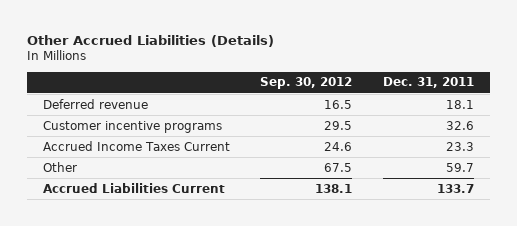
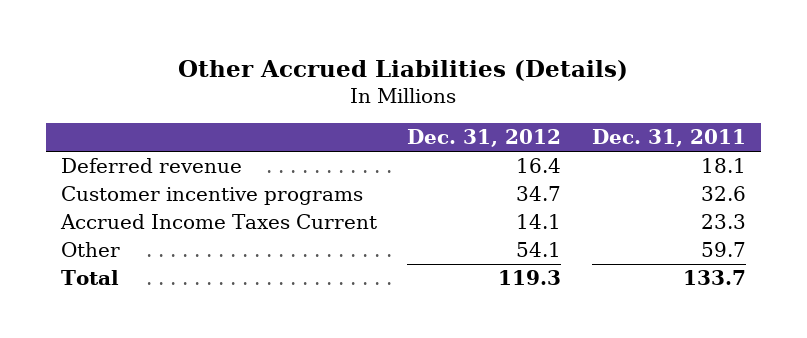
- | Sep. 30, 2012 | Dec. 31, 2011
+ | Dec. 31, 2012 | Dec. 31, 2011
- Accrued Liabilities Current | 138.1 | 133.7
+ Total | 119.3 | 133.7

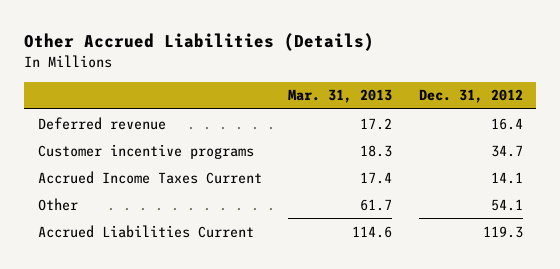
- | Dec. 31, 2012 | Dec. 31, 2011
+ | Mar. 31, 2013 | Dec. 31, 2012
- Total | 119.3 | 133.7
+ Accrued Liabilities Current | 114.6 | 119.3

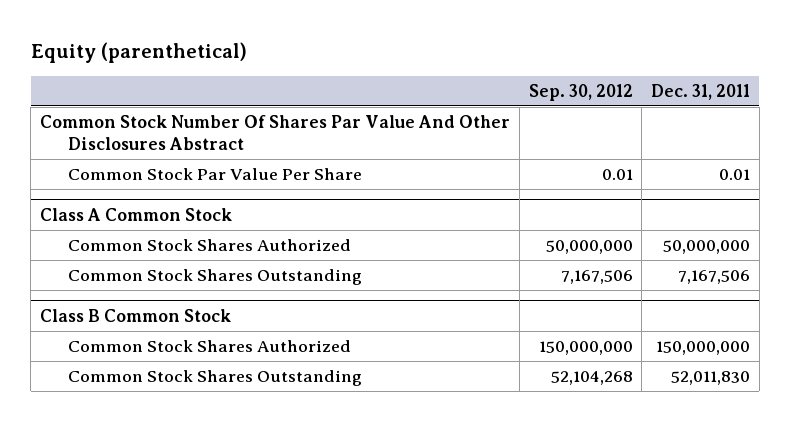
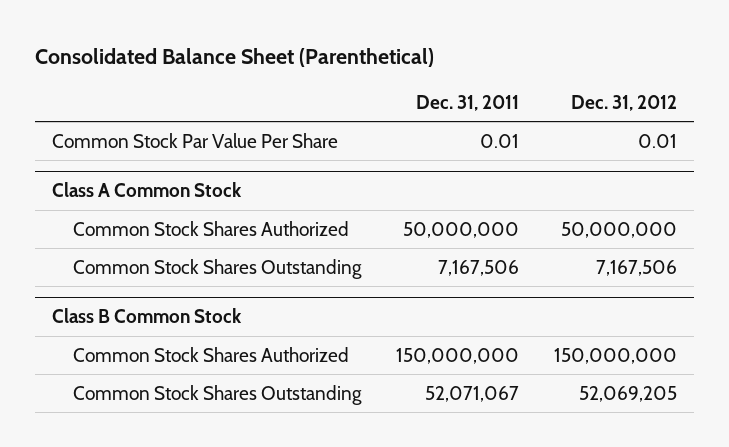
- Equity (parenthetical)
+ Consolidated Balance Sheet (Parenthetical)
- | Sep. 30, 2012 | Dec. 31, 2011
+ | Dec. 31, 2011 | Dec. 31, 2012
- Common Stock Number Of Shares Par Value And Other Disclosures Abstract
@ Class B Common Stock
- Common Stock Shares Outstanding | 52,104,268 | 52,011,830
+ Common Stock Shares Outstanding | 52,071,067 | 52,069,205

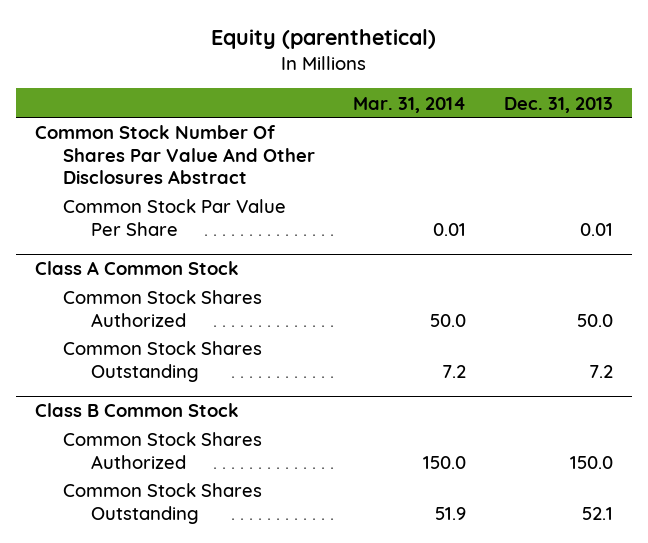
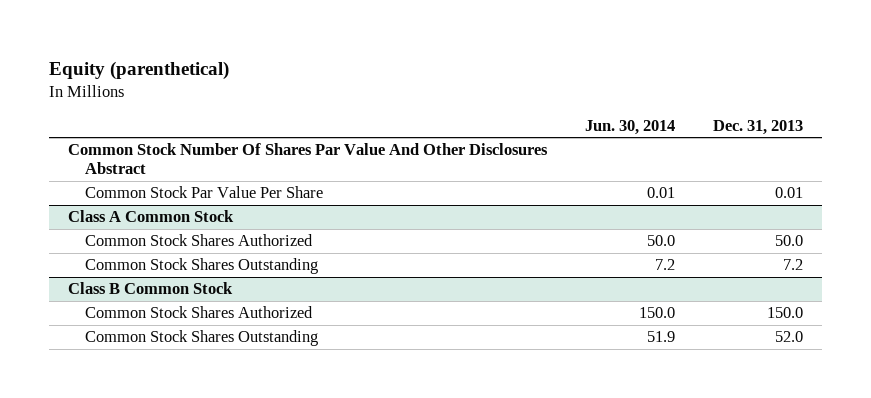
- | Mar. 31, 2014 | Dec. 31, 2013
+ | Jun. 30, 2014 | Dec. 31, 2013
@ Class B Common Stock
- Common Stock Shares Outstanding | 51.9 | 52.1
+ Common Stock Shares Outstanding | 51.9 | 52.0

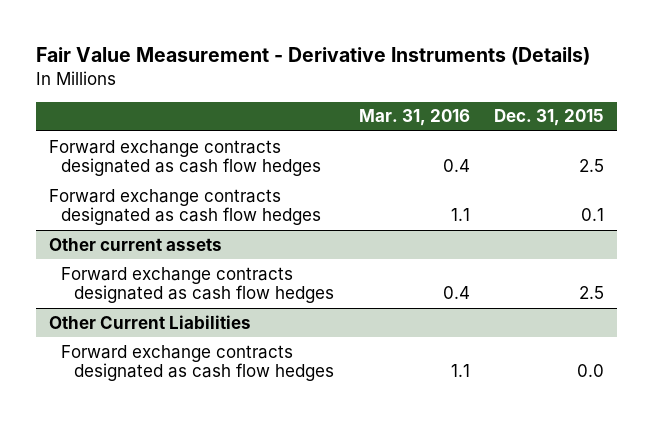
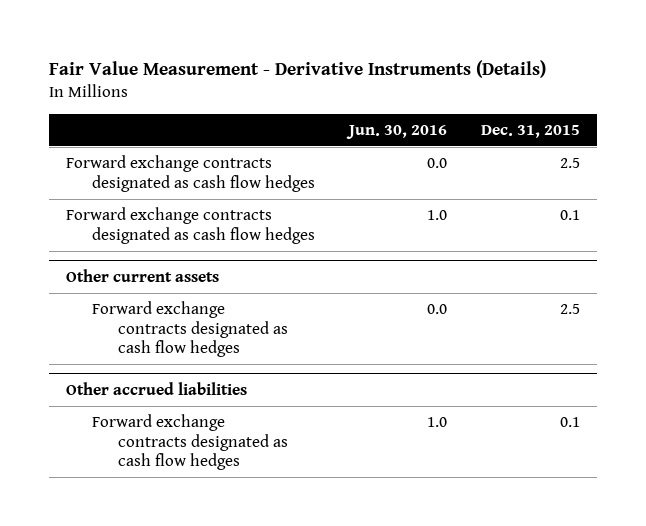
- | Mar. 31, 2016 | Dec. 31, 2015
+ | Jun. 30, 2016 | Dec. 31, 2015
- Other Current Liabilities
- Forward exchange contracts designated as cash flow hedges | 1.1 | 0.0
+ Other accrued liabilities
+ Forward exchange contracts designated as cash flow hedges | 1.0 | 0.1

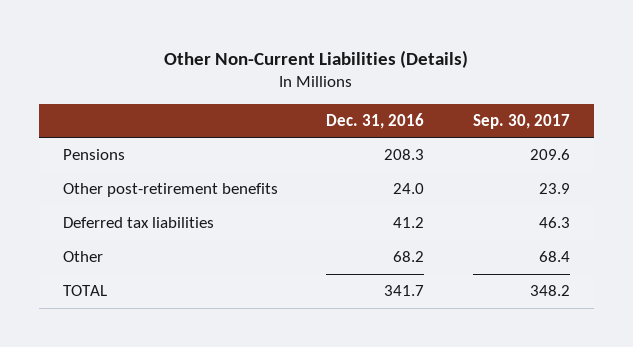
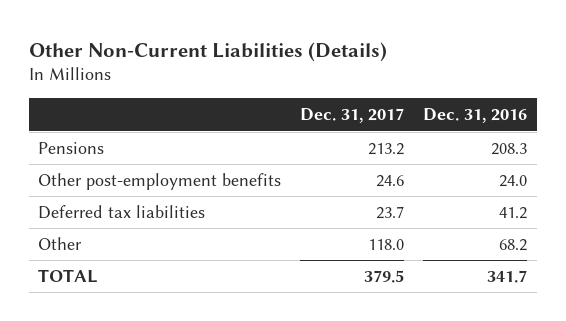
- | Dec. 31, 2016 | Sep. 30, 2017
+ | Dec. 31, 2017 | Dec. 31, 2016
- Other post-retirement benefits | 24.0 | 23.9
+ Other post-employment benefits | 24.6 | 24.0

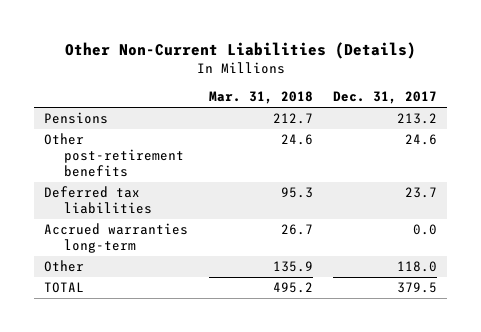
- | Dec. 31, 2017 | Dec. 31, 2016
+ | Mar. 31, 2018 | Dec. 31, 2017
- Other post-employment benefits | 24.6 | 24.0
+ Other post-retirement benefits | 24.6 | 24.6
+ Accrued warranties long-term | 26.7 | 0.0

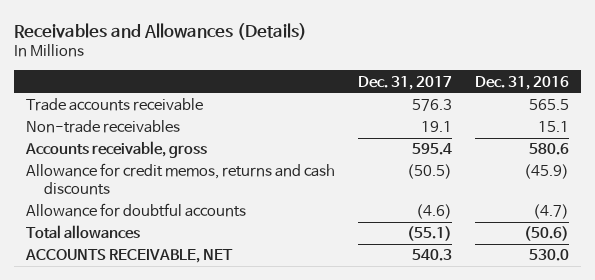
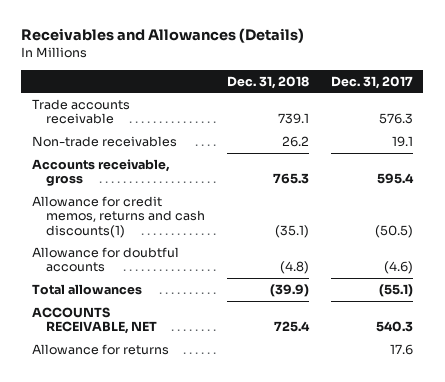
- | Dec. 31, 2017 | Dec. 31, 2016
+ | Dec. 31, 2018 | Dec. 31, 2017
- Allowance for credit memos, returns and cash discounts | (50.5) | (45.9)
+ Allowance for credit memos, returns and cash discounts(1) | (35.1) | (50.5)
+ Allowance for returns | | 17.6

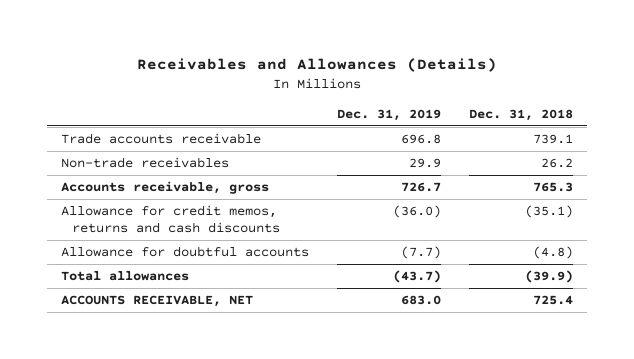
- | Dec. 31, 2018 | Dec. 31, 2017
+ | Dec. 31, 2019 | Dec. 31, 2018
- Allowance for credit memos, returns and cash discounts(1) | (35.1) | (50.5)
+ Allowance for credit memos, returns and cash discounts | (36.0) | (35.1)
- Allowance for returns | | 17.6

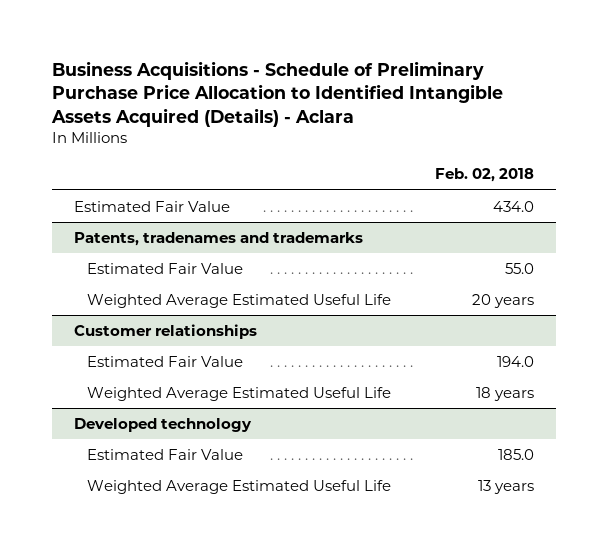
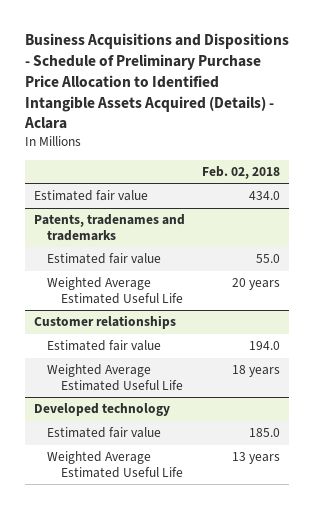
- Business Acquisitions - Schedule of Preliminary Purchase Price Allocation to Identified Intangible Assets Acquired (Details) - Aclara
+ Business Acquisitions and Dispositions - Schedule of Preliminary Purchase Price Allocation to Identified Intangible Assets Acquired (Details) - Aclara
- Estimated Fair Value | 434.0
+ Estimated fair value | 434.0
@ Patents, tradenames and trademarks
- Estimated Fair Value | 55.0
+ Estimated fair value | 55.0
@ Customer relationships
- Estimated Fair Value | 194.0
+ Estimated fair value | 194.0
@ Developed technology
- Estimated Fair Value | 185.0
+ Estimated fair value | 185.0

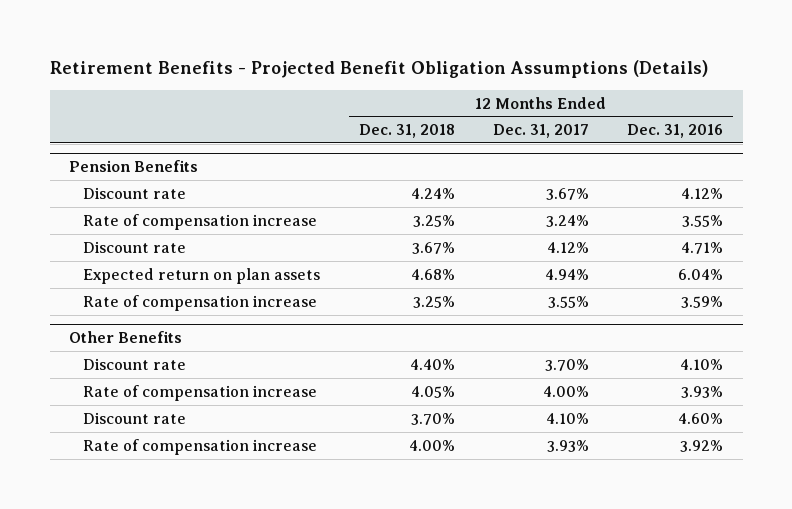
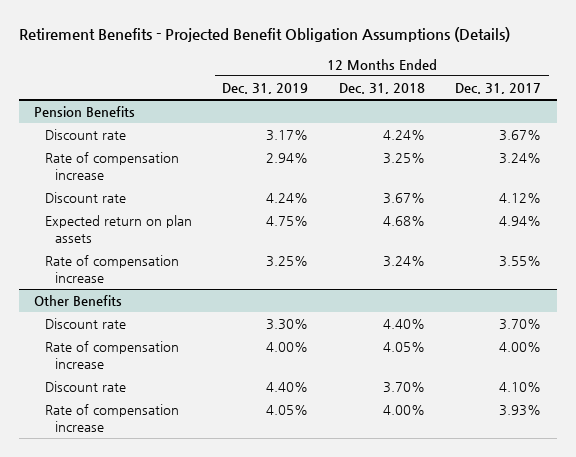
- | 12 Months Ended Dec. 31, 2018 | 12 Months Ended Dec. 31, 2017 | 12 Months Ended Dec. 31, 2016
+ | 12 Months Ended Dec. 31, 2019 | 12 Months Ended Dec. 31, 2018 | 12 Months Ended Dec. 31, 2017
@ Pension Benefits
- Rate of compensation increase | 3.25% | 3.55% | 3.59%
+ Rate of compensation increase | 3.25% | 3.24% | 3.55%

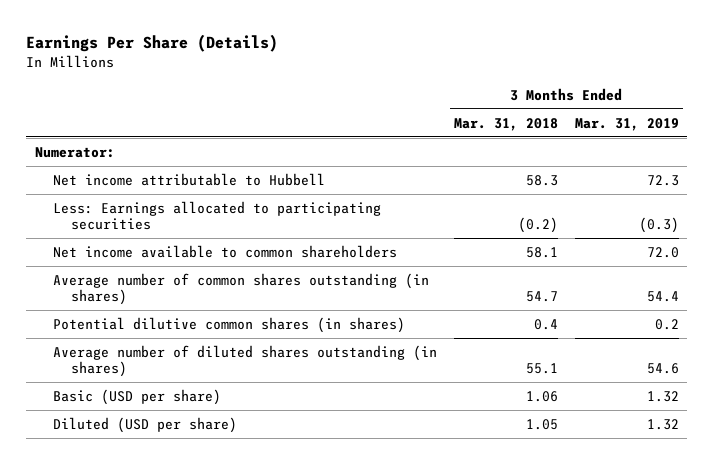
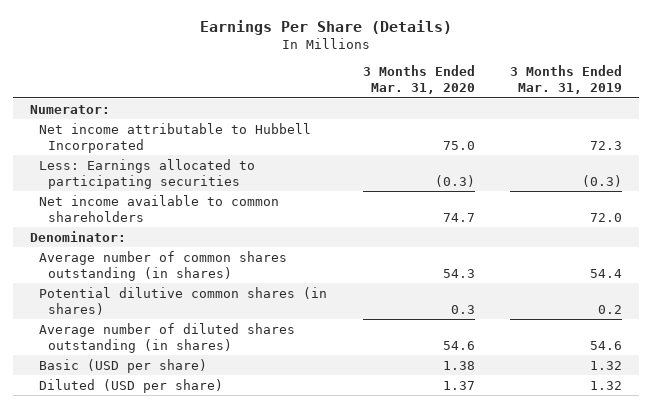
- | 3 Months Ended Mar. 31, 2018 | 3 Months Ended Mar. 31, 2019
+ | 3 Months Ended Mar. 31, 2020 | 3 Months Ended Mar. 31, 2019
- Net income attributable to Hubbell | 58.3 | 72.3
+ Net income attributable to Hubbell Incorporated | 75.0 | 72.3
+ Denominator:

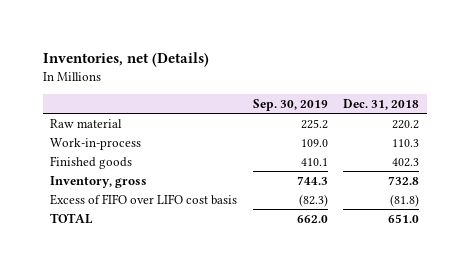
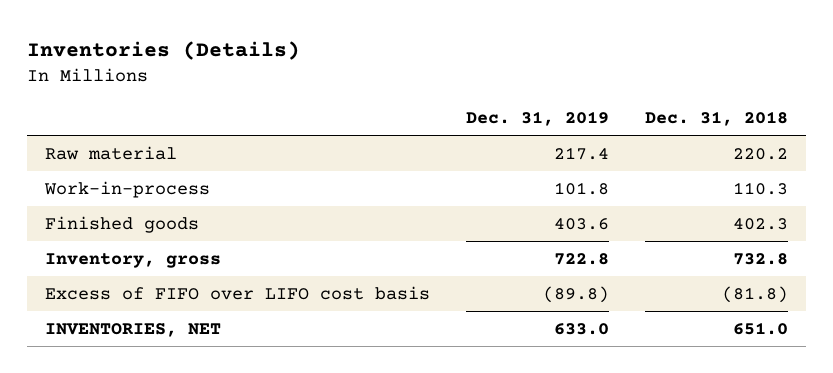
- Inventories, net (Details)
+ Inventories (Details)
- | Sep. 30, 2019 | Dec. 31, 2018
+ | Dec. 31, 2019 | Dec. 31, 2018
- TOTAL | 662.0 | 651.0
+ INVENTORIES, NET | 633.0 | 651.0

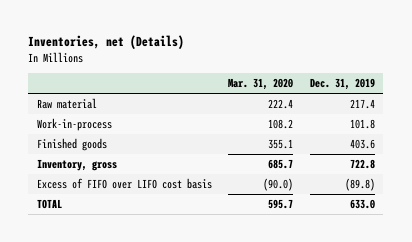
- Inventories (Details)
+ Inventories, net (Details)
- | Dec. 31, 2019 | Dec. 31, 2018
+ | Mar. 31, 2020 | Dec. 31, 2019
- INVENTORIES, NET | 633.0 | 651.0
+ TOTAL | 595.7 | 633.0

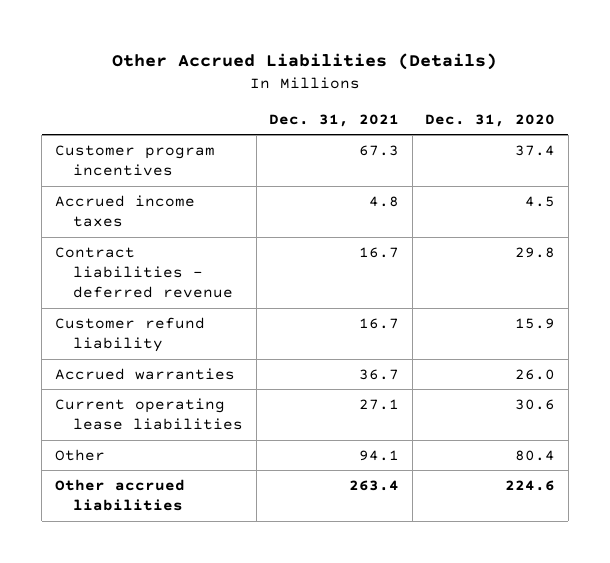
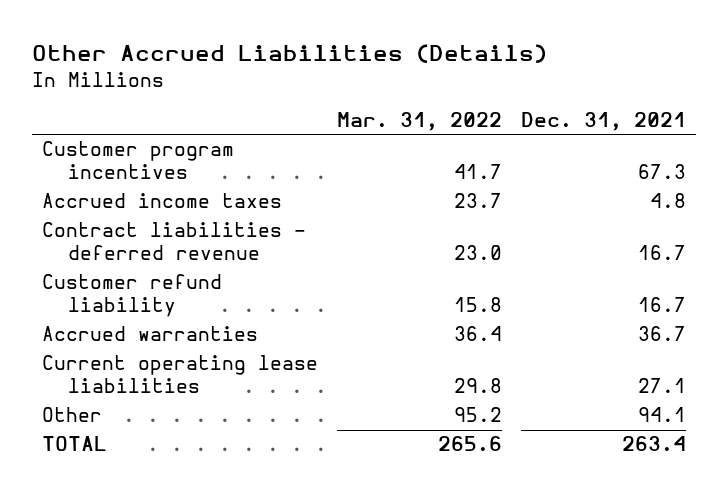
- | Dec. 31, 2021 | Dec. 31, 2020
+ | Mar. 31, 2022 | Dec. 31, 2021
- Other accrued liabilities | 263.4 | 224.6
+ TOTAL | 265.6 | 263.4

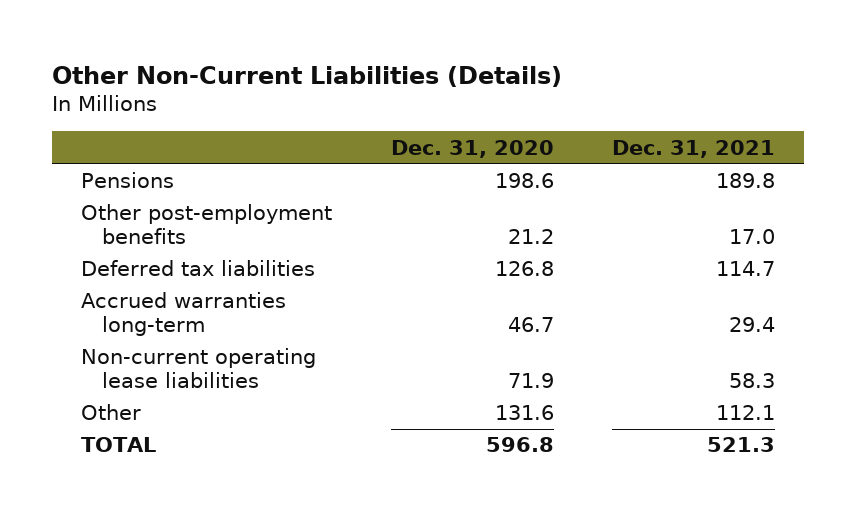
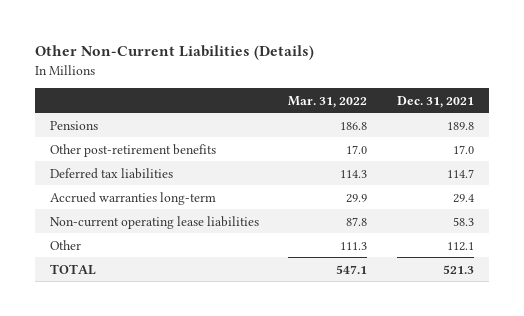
- | Dec. 31, 2020 | Dec. 31, 2021
+ | Mar. 31, 2022 | Dec. 31, 2021
- Other post-employment benefits | 21.2 | 17.0
+ Other post-retirement benefits | 17.0 | 17.0

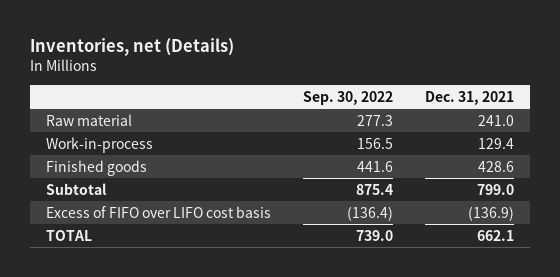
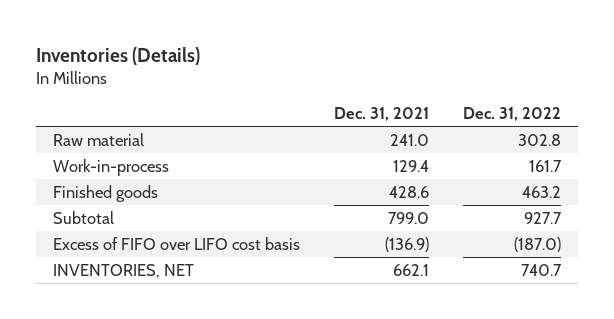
- Inventories, net (Details)
+ Inventories (Details)
- | Sep. 30, 2022 | Dec. 31, 2021
+ | Dec. 31, 2021 | Dec. 31, 2022
- TOTAL | 739.0 | 662.1
+ INVENTORIES, NET | 662.1 | 740.7

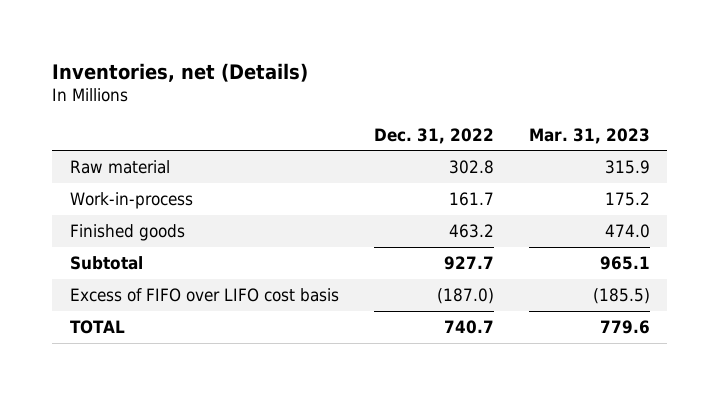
- Inventories (Details)
+ Inventories, net (Details)
- | Dec. 31, 2021 | Dec. 31, 2022
+ | Dec. 31, 2022 | Mar. 31, 2023
- INVENTORIES, NET | 662.1 | 740.7
+ TOTAL | 740.7 | 779.6

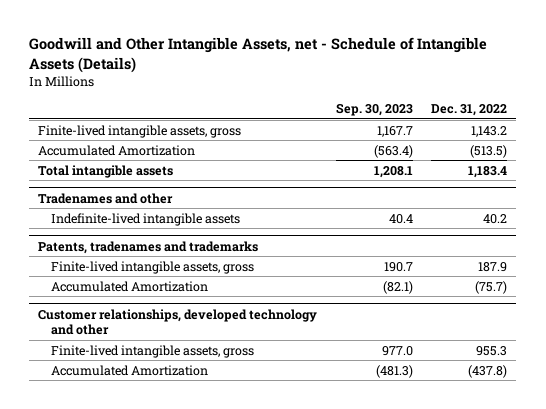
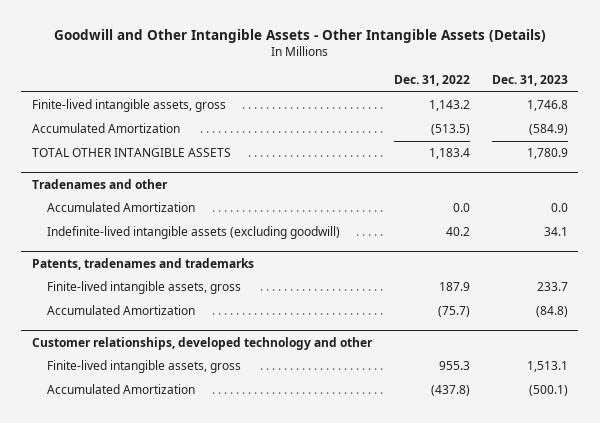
- Goodwill and Other Intangible Assets, net - Schedule of Intangible Assets (Details)
+ Goodwill and Other Intangible Assets - Other Intangible Assets (Details)
- | Sep. 30, 2023 | Dec. 31, 2022
+ | Dec. 31, 2022 | Dec. 31, 2023
- Total intangible assets | 1,208.1 | 1,183.4
+ TOTAL OTHER INTANGIBLE ASSETS | 1,183.4 | 1,780.9
@ Tradenames and other
- Indefinite-lived intangible assets | 40.4 | 40.2
+ Accumulated Amortization | 0.0 | 0.0
+ Indefinite-lived intangible assets (excluding goodwill) | 40.2 | 34.1

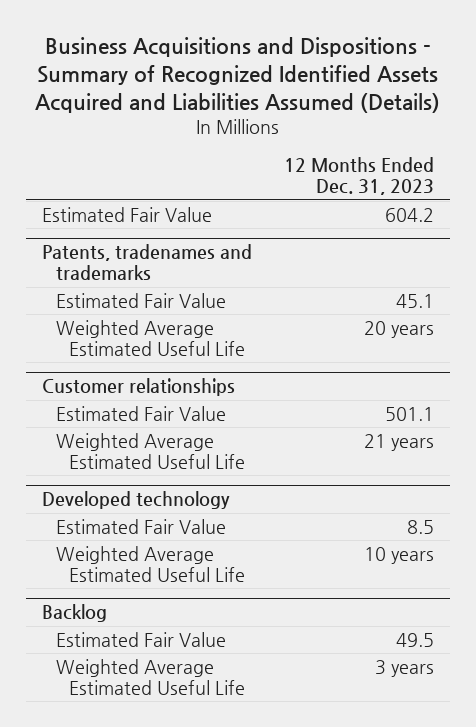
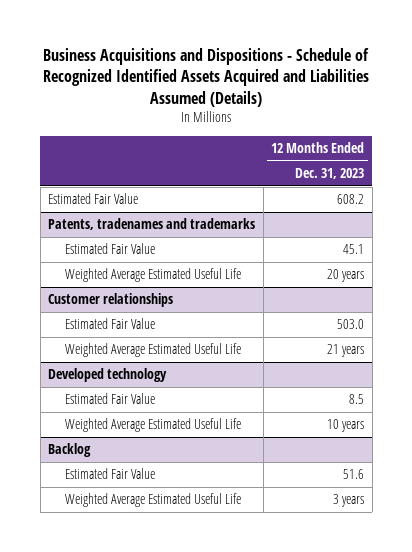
- Business Acquisitions and Dispositions - Summary of Recognized Identified Assets Acquired and Liabilities Assumed (Details)
+ Business Acquisitions and Dispositions - Schedule of Recognized Identified Assets Acquired and Liabilities Assumed (Details)
- Estimated Fair Value | 604.2
+ Estimated Fair Value | 608.2
@ Customer relationships
- Estimated Fair Value | 501.1
+ Estimated Fair Value | 503.0
@ Backlog
- Estimated Fair Value | 49.5
+ Estimated Fair Value | 51.6

